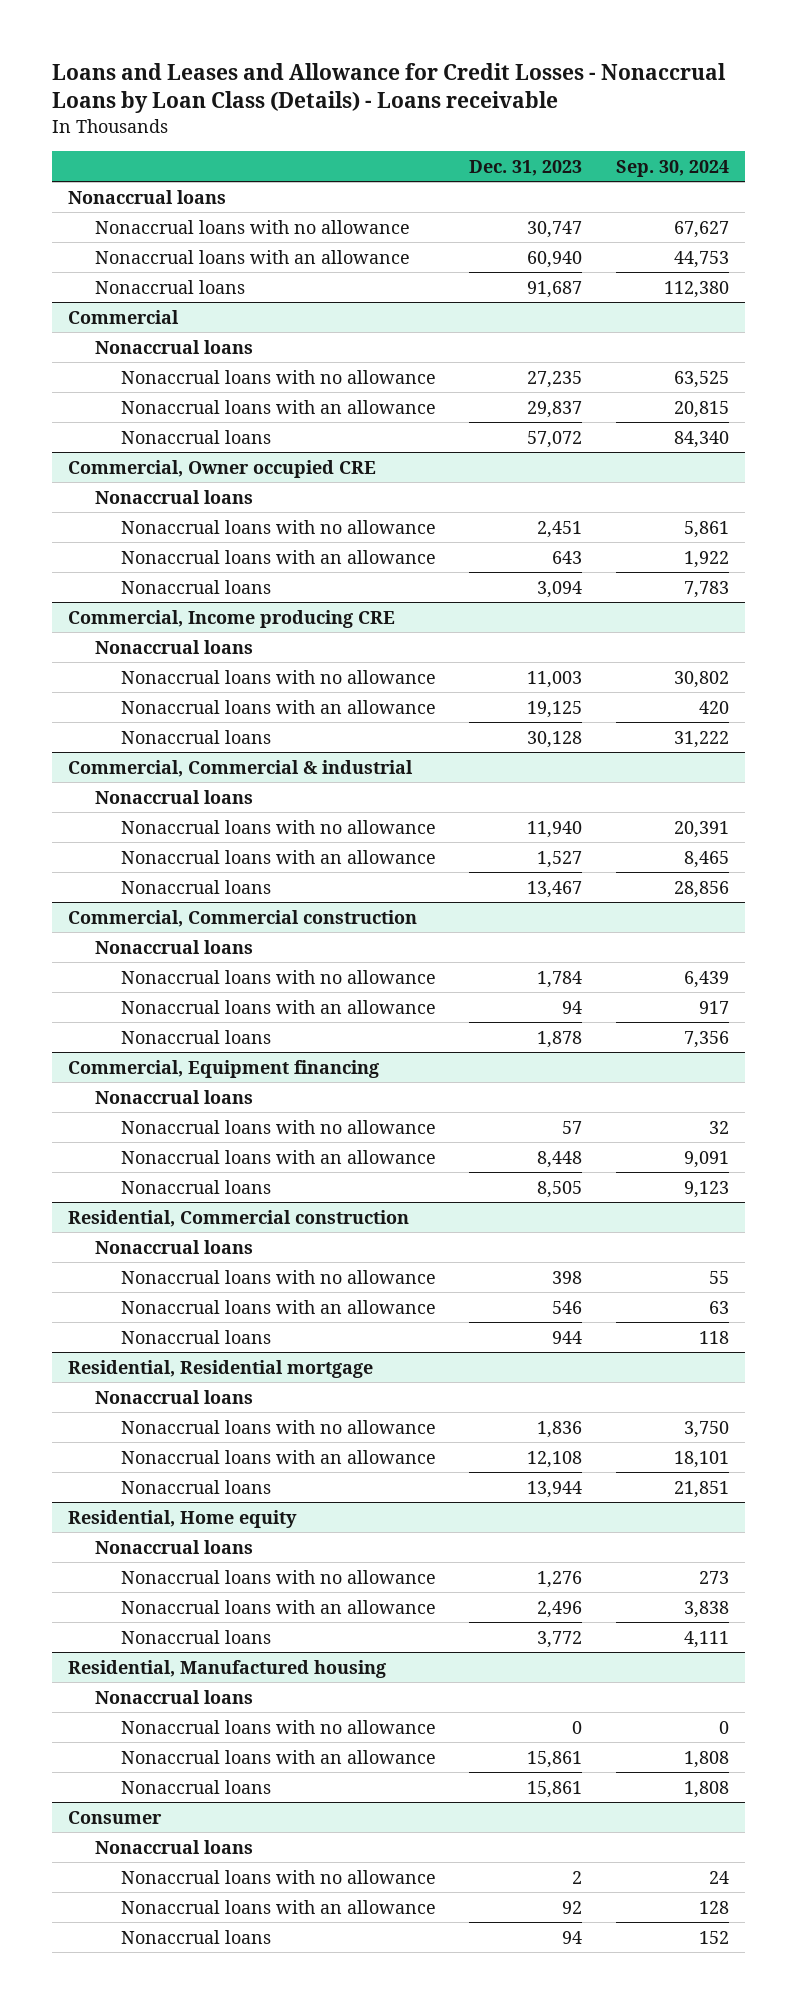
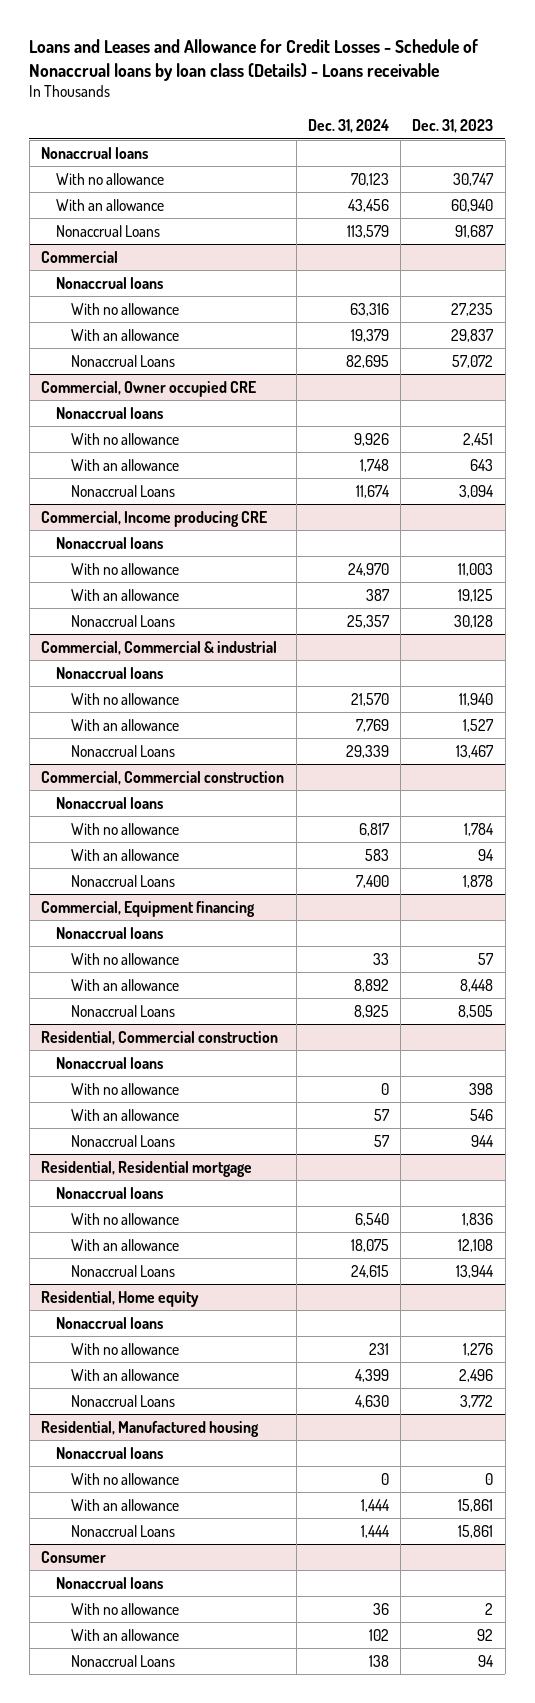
- Loans and Leases and Allowance for Credit Losses - Nonaccrual Loans by Loan Class (Details) - Loans receivable
+ Loans and Leases and Allowance for Credit Losses - Schedule of Nonaccrual loans by loan class (Details) - Loans receivable
- | Dec. 31, 2023 | Sep. 30, 2024
+ | Dec. 31, 2024 | Dec. 31, 2023
- Nonaccrual loans with no allowance | 30,747 | 67,627
- Nonaccrual loans with an allowance | 60,940 | 44,753
- Nonaccrual loans | 91,687 | 112,380
+ With no allowance | 70,123 | 30,747
+ With an allowance | 43,456 | 60,940
+ Nonaccrual Loans | 113,579 | 91,687
@ Commercial
- Nonaccrual loans with no allowance | 27,235 | 63,525
- Nonaccrual loans with an allowance | 29,837 | 20,815
- Nonaccrual loans | 57,072 | 84,340
+ With no allowance | 63,316 | 27,235
+ With an allowance | 19,379 | 29,837
+ Nonaccrual Loans | 82,695 | 57,072
@ Commercial, Owner occupied CRE
- Nonaccrual loans with no allowance | 2,451 | 5,861
- Nonaccrual loans with an allowance | 643 | 1,922
- Nonaccrual loans | 3,094 | 7,783
+ With no allowance | 9,926 | 2,451
+ With an allowance | 1,748 | 643
+ Nonaccrual Loans | 11,674 | 3,094
@ Commercial, Income producing CRE
- Nonaccrual loans with no allowance | 11,003 | 30,802
- Nonaccrual loans with an allowance | 19,125 | 420
- Nonaccrual loans | 30,128 | 31,222
+ With no allowance | 24,970 | 11,003
+ With an allowance | 387 | 19,125
+ Nonaccrual Loans | 25,357 | 30,128
@ Commercial, Commercial & industrial
- Nonaccrual loans with no allowance | 11,940 | 20,391
- Nonaccrual loans with an allowance | 1,527 | 8,465
- Nonaccrual loans | 13,467 | 28,856
+ With no allowance | 21,570 | 11,940
+ With an allowance | 7,769 | 1,527
+ Nonaccrual Loans | 29,339 | 13,467
@ Commercial, Commercial construction
- Nonaccrual loans with no allowance | 1,784 | 6,439
- Nonaccrual loans with an allowance | 94 | 917
- Nonaccrual loans | 1,878 | 7,356
+ With no allowance | 6,817 | 1,784
+ With an allowance | 583 | 94
+ Nonaccrual Loans | 7,400 | 1,878
@ Commercial, Equipment financing
- Nonaccrual loans with no allowance | 57 | 32
- Nonaccrual loans with an allowance | 8,448 | 9,091
- Nonaccrual loans | 8,505 | 9,123
+ With no allowance | 33 | 57
+ With an allowance | 8,892 | 8,448
+ Nonaccrual Loans | 8,925 | 8,505
@ Residential, Commercial construction
- Nonaccrual loans with no allowance | 398 | 55
- Nonaccrual loans with an allowance | 546 | 63
- Nonaccrual loans | 944 | 118
+ With no allowance | 0 | 398
+ With an allowance | 57 | 546
+ Nonaccrual Loans | 57 | 944
@ Residential, Residential mortgage
- Nonaccrual loans with no allowance | 1,836 | 3,750
- Nonaccrual loans with an allowance | 12,108 | 18,101
- Nonaccrual loans | 13,944 | 21,851
+ With no allowance | 6,540 | 1,836
+ With an allowance | 18,075 | 12,108
+ Nonaccrual Loans | 24,615 | 13,944
@ Residential, Home equity
- Nonaccrual loans with no allowance | 1,276 | 273
- Nonaccrual loans with an allowance | 2,496 | 3,838
- Nonaccrual loans | 3,772 | 4,111
+ With no allowance | 231 | 1,276
+ With an allowance | 4,399 | 2,496
+ Nonaccrual Loans | 4,630 | 3,772
@ Residential, Manufactured housing
- Nonaccrual loans with no allowance | 0 | 0
- Nonaccrual loans with an allowance | 15,861 | 1,808
- Nonaccrual loans | 15,861 | 1,808
+ With no allowance | 0 | 0
+ With an allowance | 1,444 | 15,861
+ Nonaccrual Loans | 1,444 | 15,861
@ Consumer
- Nonaccrual loans with no allowance | 2 | 24
- Nonaccrual loans with an allowance | 92 | 128
- Nonaccrual loans | 94 | 152
+ With no allowance | 36 | 2
+ With an allowance | 102 | 92
+ Nonaccrual Loans | 138 | 94

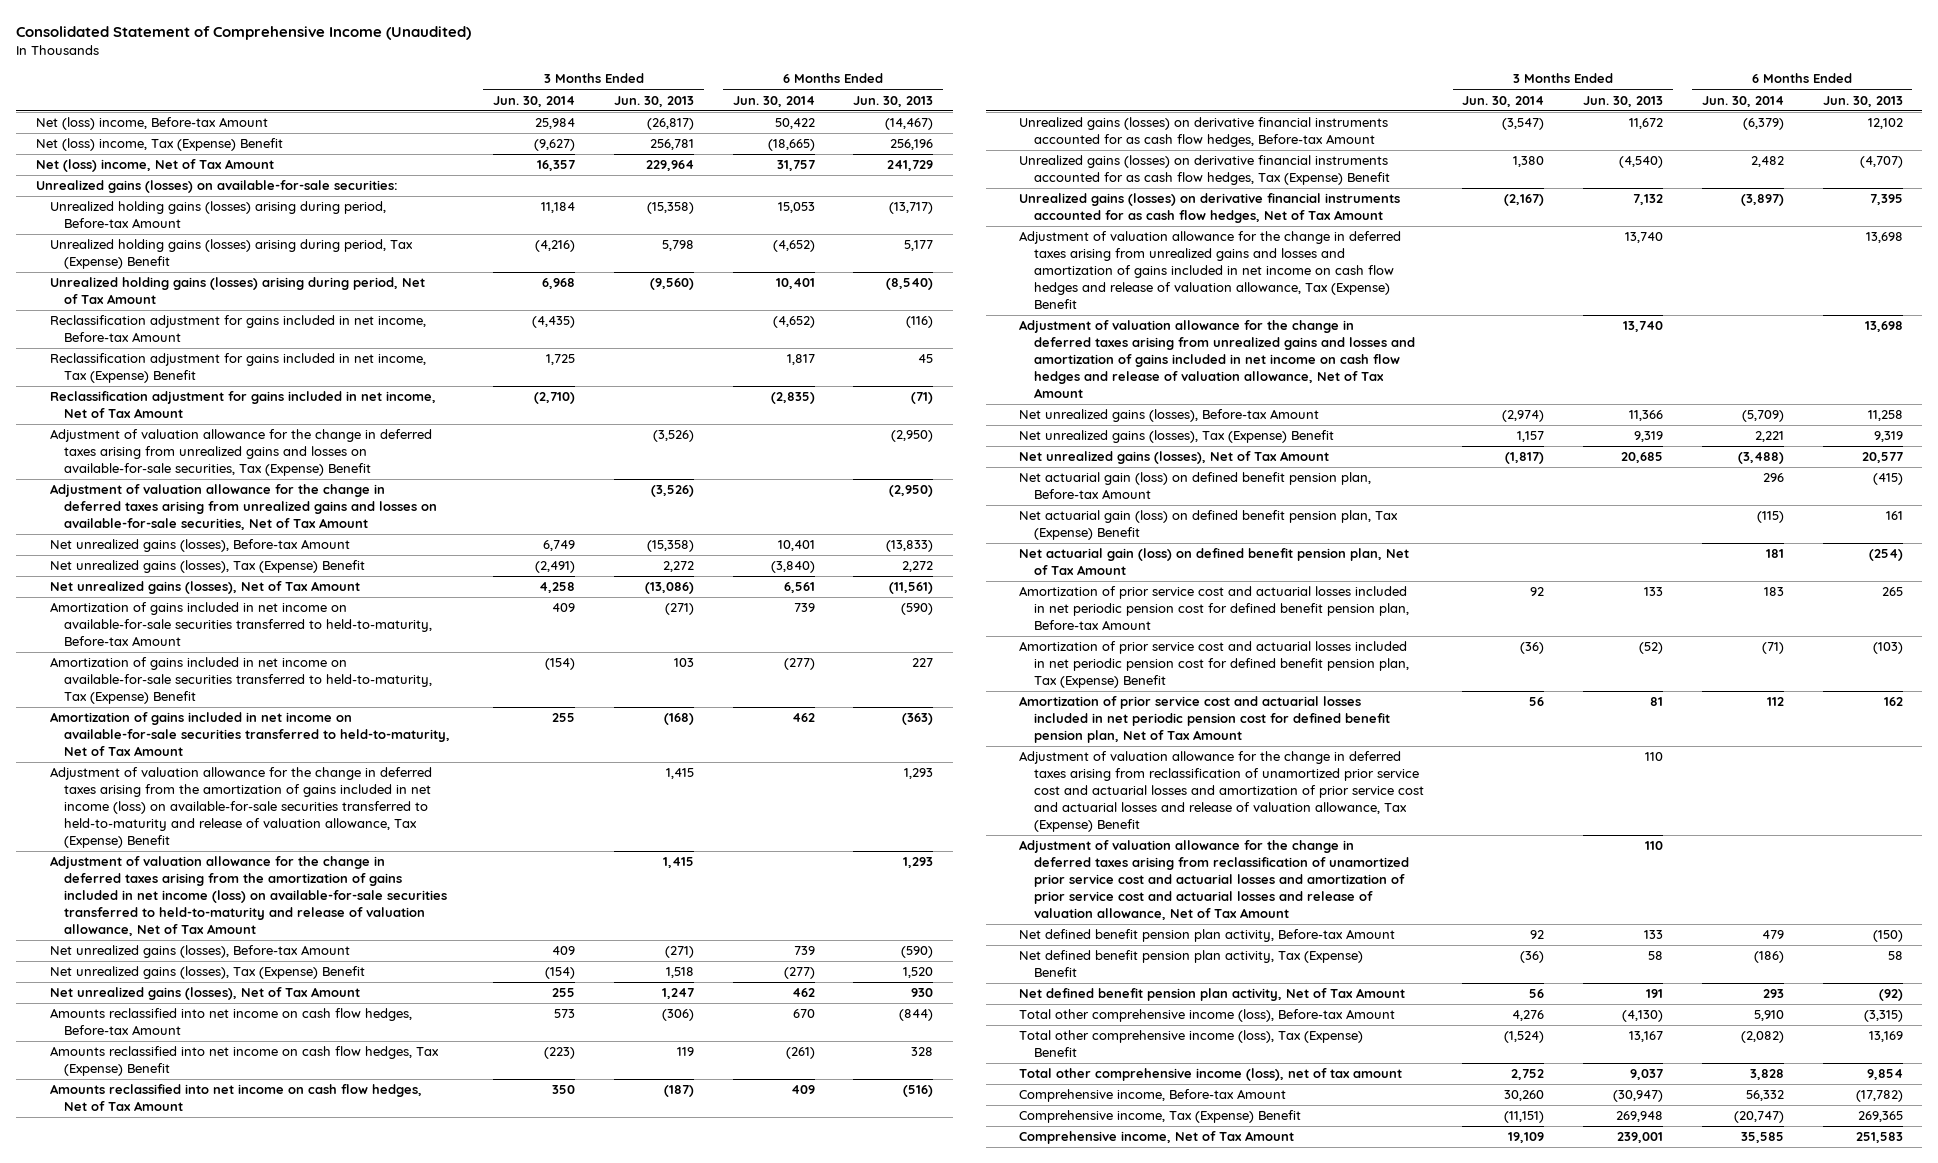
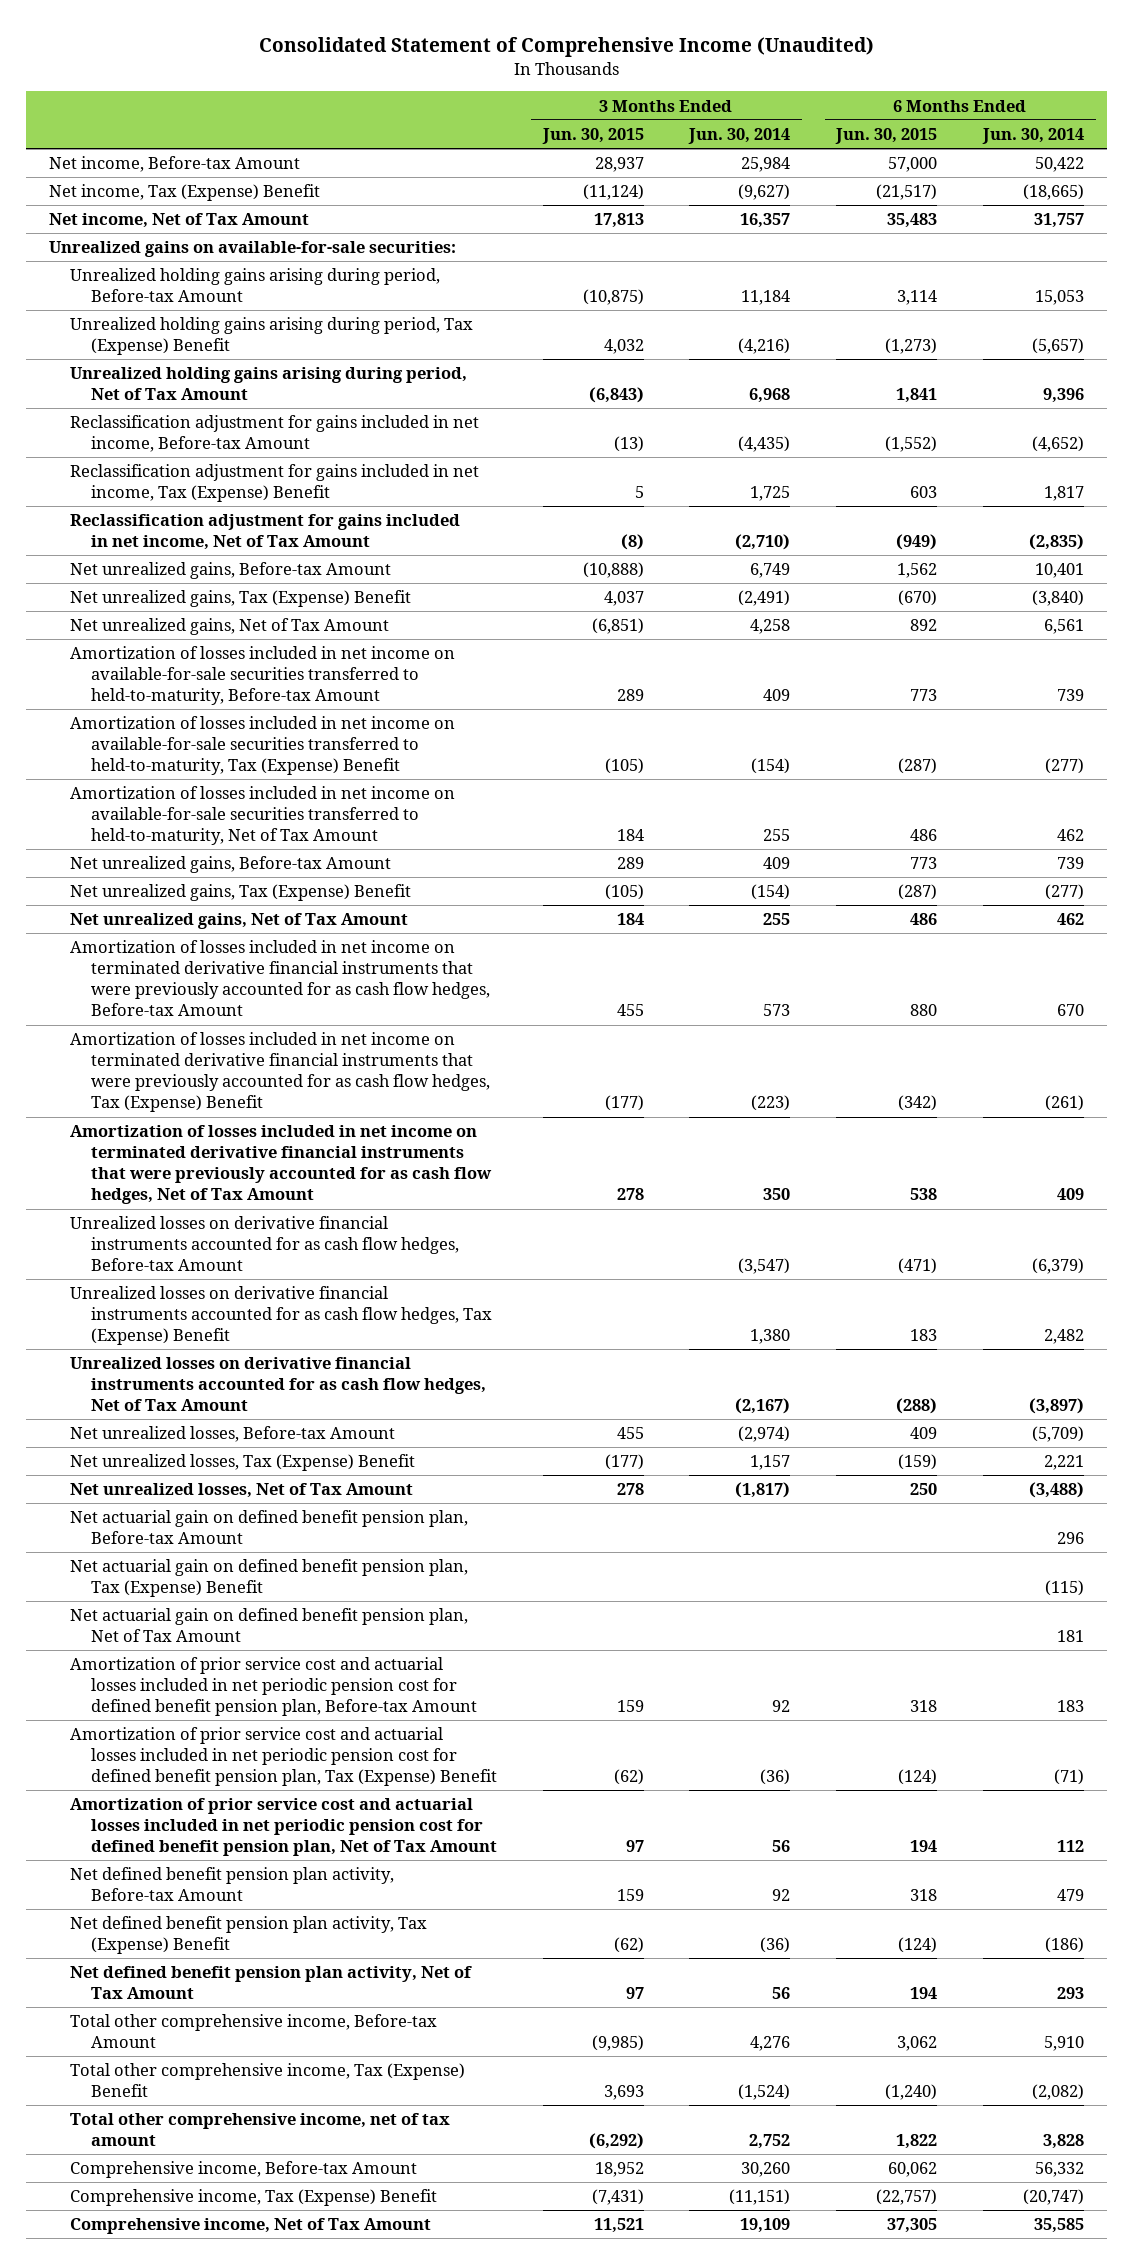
- | 3 Months Ended Jun. 30, 2014 | 3 Months Ended Jun. 30, 2013 | 6 Months Ended Jun. 30, 2014 | 6 Months Ended Jun. 30, 2013
+ | 3 Months Ended Jun. 30, 2015 | 3 Months Ended Jun. 30, 2014 | 6 Months Ended Jun. 30, 2015 | 6 Months Ended Jun. 30, 2014
- Net (loss) income, Before-tax Amount | 25,984 | (26,817) | 50,422 | (14,467)
- Net (loss) income, Tax (Expense) Benefit | (9,627) | 256,781 | (18,665) | 256,196
- Net (loss) income, Net of Tax Amount | 16,357 | 229,964 | 31,757 | 241,729
- Unrealized gains (losses) on available-for-sale securities:
- Unrealized holding gains (losses) arising during period, Before-tax Amount | 11,184 | (15,358) | 15,053 | (13,717)
- Unrealized holding gains (losses) arising during period, Tax (Expense) Benefit | (4,216) | 5,798 | (4,652) | 5,177
- Unrealized holding gains (losses) arising during period, Net of Tax Amount | 6,968 | (9,560) | 10,401 | (8,540)
+ Net income, Before-tax Amount | 28,937 | 25,984 | 57,000 | 50,422
+ Net income, Tax (Expense) Benefit | (11,124) | (9,627) | (21,517) | (18,665)
+ Net income, Net of Tax Amount | 17,813 | 16,357 | 35,483 | 31,757
+ Unrealized gains on available-for-sale securities:
+ Unrealized holding gains arising during period, Before-tax Amount | (10,875) | 11,184 | 3,114 | 15,053
+ Unrealized holding gains arising during period, Tax (Expense) Benefit | 4,032 | (4,216) | (1,273) | (5,657)
+ Unrealized holding gains arising during period, Net of Tax Amount | (6,843) | 6,968 | 1,841 | 9,396
- Adjustment of valuation allowance for the change in deferred taxes arising from unrealized gains and losses on available-for-sale securities, Tax (Expense) Benefit | | (3,526) | | (2,950)
- Adjustment of valuation allowance for the change in deferred taxes arising from unrealized gains and losses on available-for-sale securities, Net of Tax Amount | | (3,526) | | (2,950)
- Net unrealized gains (losses), Before-tax Amount | 6,749 | (15,358) | 10,401 | (13,833)
- Net unrealized gains (losses), Tax (Expense) Benefit | (2,491) | 2,272 | (3,840) | 2,272
- Net unrealized gains (losses), Net of Tax Amount | 4,258 | (13,086) | 6,561 | (11,561)
- Amortization of gains included in net income on available-for-sale securities transferred to held-to-maturity, Before-tax Amount | 409 | (271) | 739 | (590)
- Amortization of gains included in net income on available-for-sale securities transferred to held-to-maturity, Tax (Expense) Benefit | (154) | 103 | (277) | 227
- Amortization of gains included in net income on available-for-sale securities transferred to held-to-maturity, Net of Tax Amount | 255 | (168) | 462 | (363)
- Adjustment of valuation allowance for the change in deferred taxes arising from the amortization of gains included in net income (loss) on available-for-sale securities transferred to held-to-maturity and release of valuation allowance, Tax (Expense) Benefit | | 1,415 | | 1,293
- Adjustment of valuation allowance for the change in deferred taxes arising from the amortization of gains included in net income (loss) on available-for-sale securities transferred to held-to-maturity and release of valuation allowance, Net of Tax Amount | | 1,415 | | 1,293
- Net unrealized gains (losses), Before-tax Amount | 409 | (271) | 739 | (590)
- Net unrealized gains (losses), Tax (Expense) Benefit | (154) | 1,518 | (277) | 1,520
- Net unrealized gains (losses), Net of Tax Amount | 255 | 1,247 | 462 | 930
- Amounts reclassified into net income on cash flow hedges, Before-tax Amount | 573 | (306) | 670 | (844)
- Amounts reclassified into net income on cash flow hedges, Tax (Expense) Benefit | (223) | 119 | (261) | 328
- Amounts reclassified into net income on cash flow hedges, Net of Tax Amount | 350 | (187) | 409 | (516)
- Unrealized gains (losses) on derivative financial instruments accounted for as cash flow hedges, Before-tax Amount | (3,547) | 11,672 | (6,379) | 12,102
- Unrealized gains (losses) on derivative financial instruments accounted for as cash flow hedges, Tax (Expense) Benefit | 1,380 | (4,540) | 2,482 | (4,707)
- Unrealized gains (losses) on derivative financial instruments accounted for as cash flow hedges, Net of Tax Amount | (2,167) | 7,132 | (3,897) | 7,395
- Adjustment of valuation allowance for the change in deferred taxes arising from unrealized gains and losses and amortization of gains included in net income on cash flow hedges and release of valuation allowance, Tax (Expense) Benefit | | 13,740 | | 13,698
- Adjustment of valuation allowance for the change in deferred taxes arising from unrealized gains and losses and amortization of gains included in net income on cash flow hedges and release of valuation allowance, Net of Tax Amount | | 13,740 | | 13,698
- Net unrealized gains (losses), Before-tax Amount | (2,974) | 11,366 | (5,709) | 11,258
- Net unrealized gains (losses), Tax (Expense) Benefit | 1,157 | 9,319 | 2,221 | 9,319
- Net unrealized gains (losses), Net of Tax Amount | (1,817) | 20,685 | (3,488) | 20,577
- Net actuarial gain (loss) on defined benefit pension plan, Before-tax Amount | | | 296 | (415)
- Net actuarial gain (loss) on defined benefit pension plan, Tax (Expense) Benefit | | | (115) | 161
- Net actuarial gain (loss) on defined benefit pension plan, Net of Tax Amount | | | 181 | (254)
+ Net unrealized gains, Before-tax Amount | (10,888) | 6,749 | 1,562 | 10,401
+ Net unrealized gains, Tax (Expense) Benefit | 4,037 | (2,491) | (670) | (3,840)
+ Net unrealized gains, Net of Tax Amount | (6,851) | 4,258 | 892 | 6,561
+ Amortization of losses included in net income on available-for-sale securities transferred to held-to-maturity, Before-tax Amount | 289 | 409 | 773 | 739
+ Amortization of losses included in net income on available-for-sale securities transferred to held-to-maturity, Tax (Expense) Benefit | (105) | (154) | (287) | (277)
+ Amortization of losses included in net income on available-for-sale securities transferred to held-to-maturity, Net of Tax Amount | 184 | 255 | 486 | 462
+ Net unrealized gains, Before-tax Amount | 289 | 409 | 773 | 739
+ Net unrealized gains, Tax (Expense) Benefit | (105) | (154) | (287) | (277)
+ Net unrealized gains, Net of Tax Amount | 184 | 255 | 486 | 462
+ Amortization of losses included in net income on terminated derivative financial instruments that were previously accounted for as cash flow hedges, Before-tax Amount | 455 | 573 | 880 | 670
+ Amortization of losses included in net income on terminated derivative financial instruments that were previously accounted for as cash flow hedges, Tax (Expense) Benefit | (177) | (223) | (342) | (261)
+ Amortization of losses included in net income on terminated derivative financial instruments that were previously accounted for as cash flow hedges, Net of Tax Amount | 278 | 350 | 538 | 409
+ Unrealized losses on derivative financial instruments accounted for as cash flow hedges, Before-tax Amount | | (3,547) | (471) | (6,379)
+ Unrealized losses on derivative financial instruments accounted for as cash flow hedges, Tax (Expense) Benefit | | 1,380 | 183 | 2,482
+ Unrealized losses on derivative financial instruments accounted for as cash flow hedges, Net of Tax Amount | | (2,167) | (288) | (3,897)
+ Net unrealized losses, Before-tax Amount | 455 | (2,974) | 409 | (5,709)
+ Net unrealized losses, Tax (Expense) Benefit | (177) | 1,157 | (159) | 2,221
+ Net unrealized losses, Net of Tax Amount | 278 | (1,817) | 250 | (3,488)
+ Net actuarial gain on defined benefit pension plan, Before-tax Amount | | | | 296
+ Net actuarial gain on defined benefit pension plan, Tax (Expense) Benefit | | | | (115)
+ Net actuarial gain on defined benefit pension plan, Net of Tax Amount | | | | 181
- Adjustment of valuation allowance for the change in deferred taxes arising from reclassification of unamortized prior service cost and actuarial losses and amortization of prior service cost and actuarial losses and release of valuation allowance, Tax (Expense) Benefit | | 110 | |
- Adjustment of valuation allowance for the change in deferred taxes arising from reclassification of unamortized prior service cost and actuarial losses and amortization of prior service cost and actuarial losses and release of valuation allowance, Net of Tax Amount | | 110 | |
- Total other comprehensive income (loss), Before-tax Amount | 4,276 | (4,130) | 5,910 | (3,315)
- Total other comprehensive income (loss), Tax (Expense) Benefit | (1,524) | 13,167 | (2,082) | 13,169
- Total other comprehensive income (loss), net of tax amount | 2,752 | 9,037 | 3,828 | 9,854
+ Total other comprehensive income, Before-tax Amount | (9,985) | 4,276 | 3,062 | 5,910
+ Total other comprehensive income, Tax (Expense) Benefit | 3,693 | (1,524) | (1,240) | (2,082)
+ Total other comprehensive income, net of tax amount | (6,292) | 2,752 | 1,822 | 3,828

